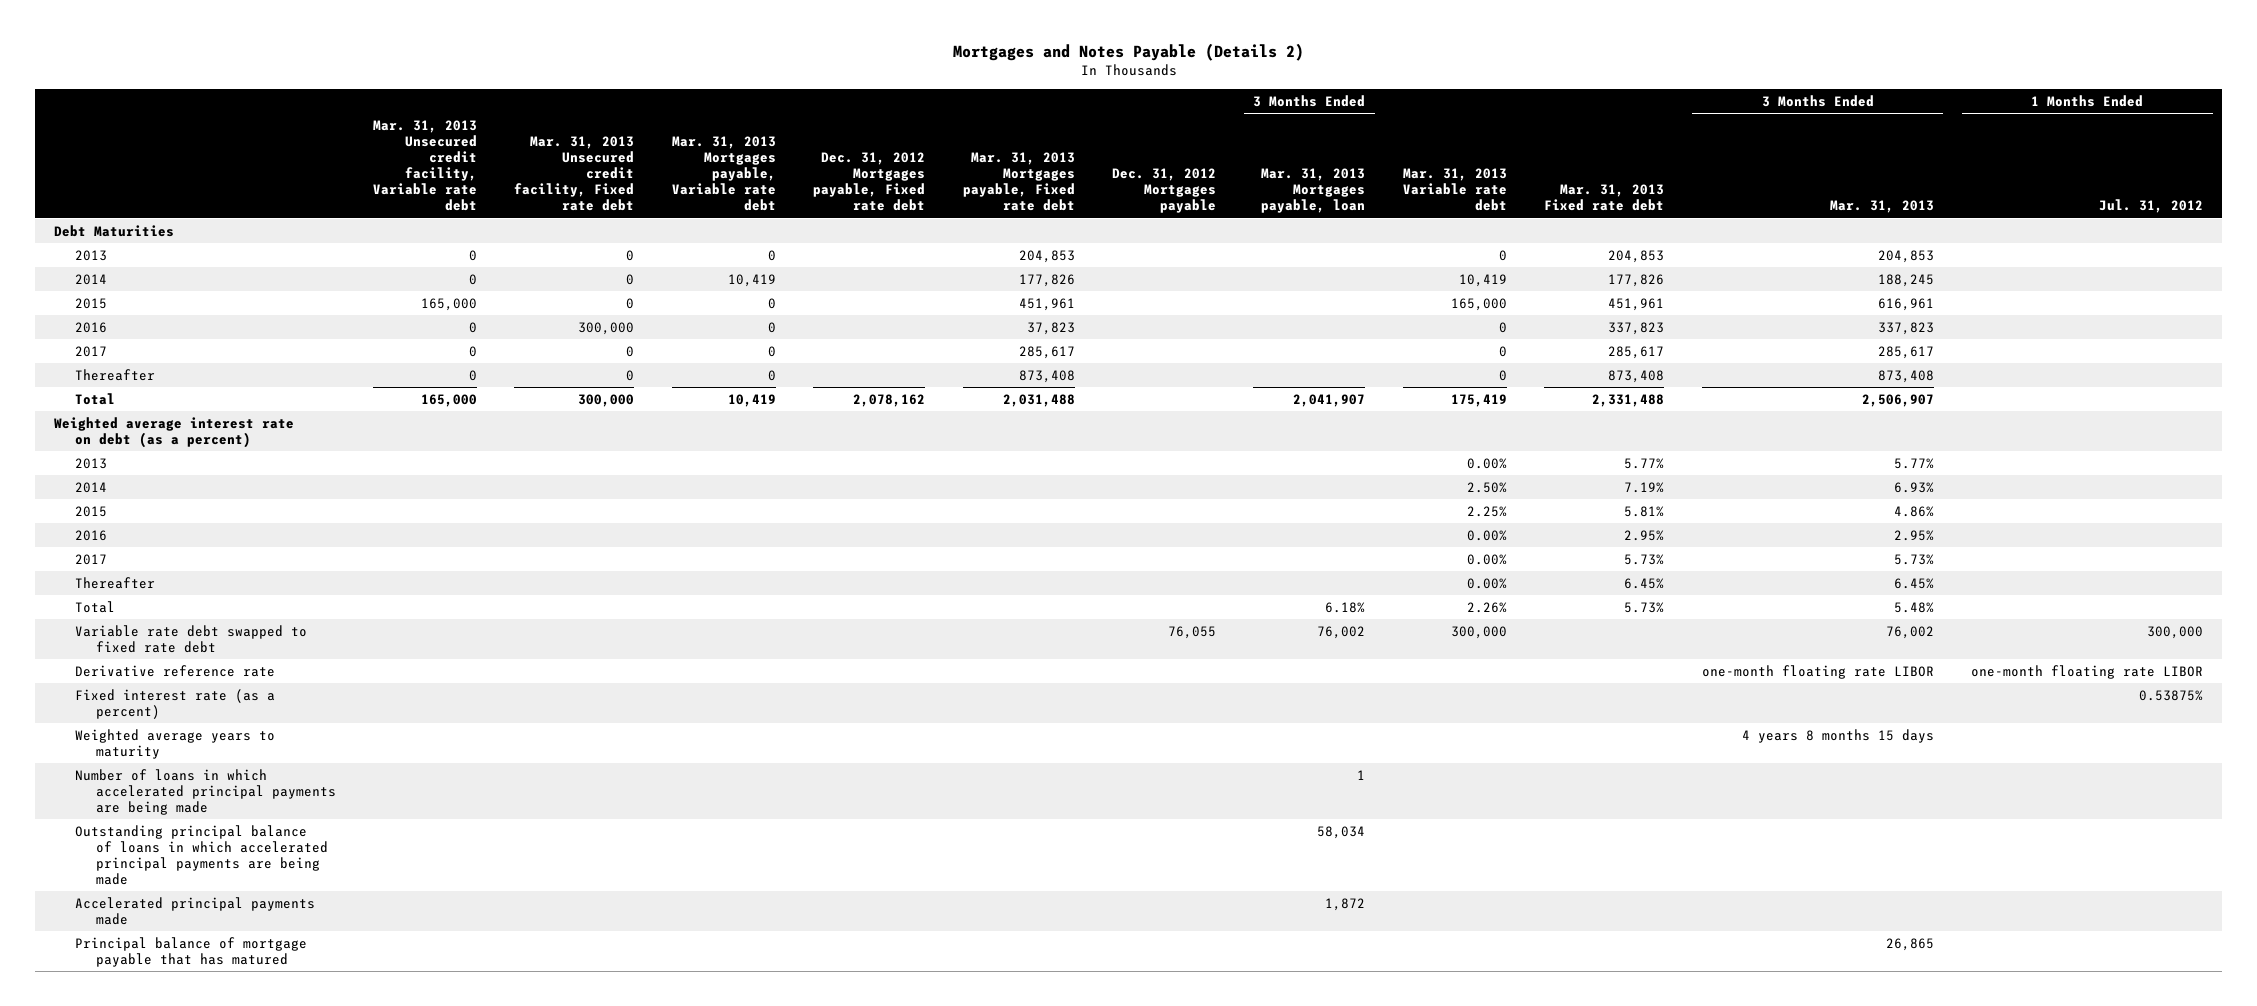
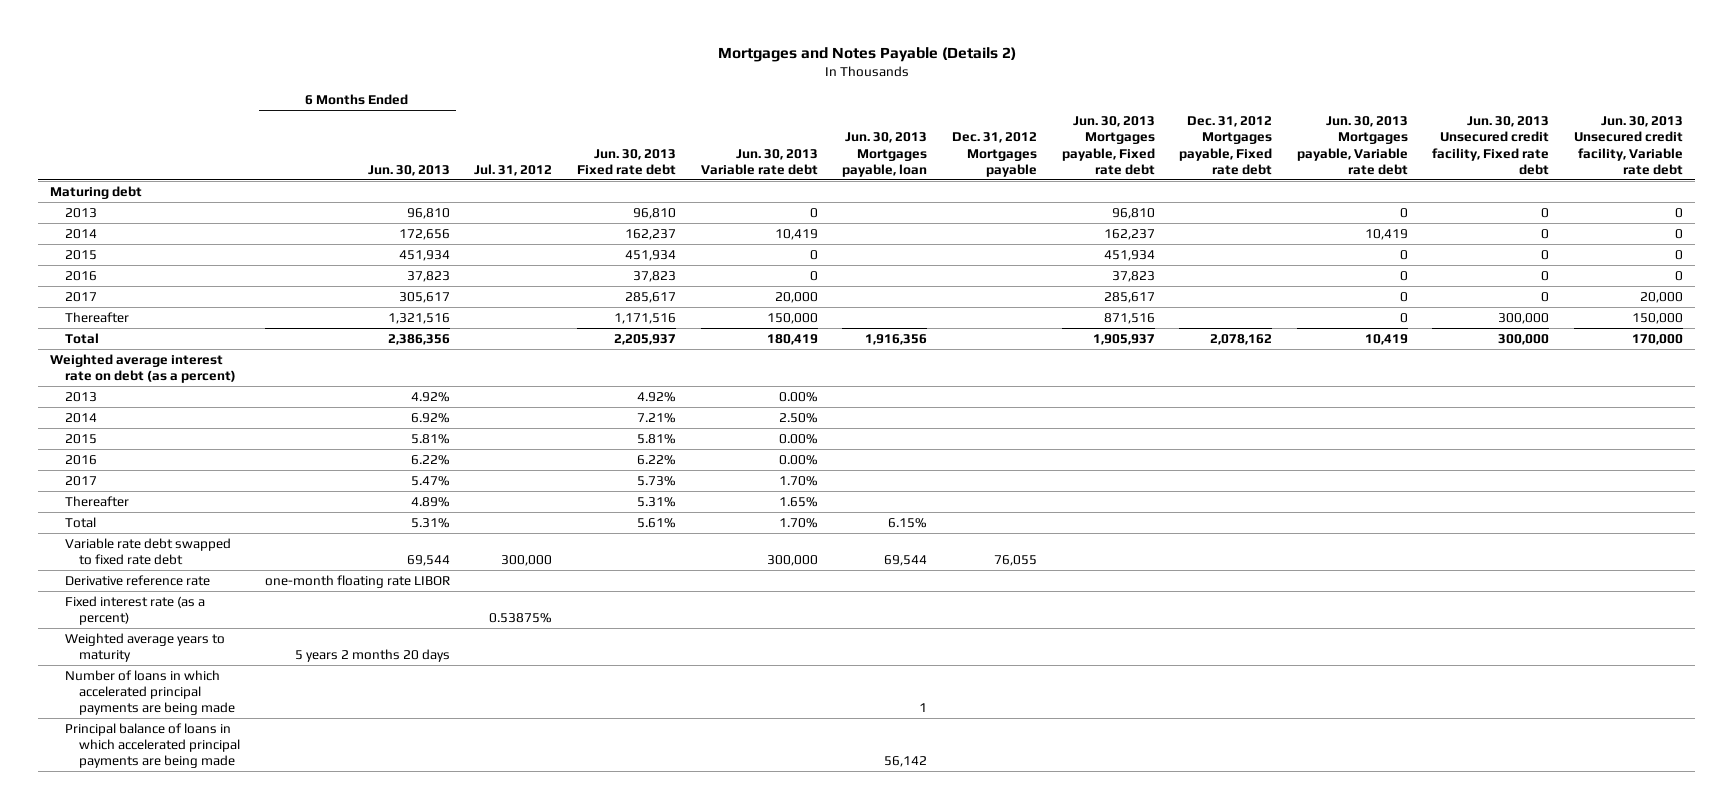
- | Mar. 31, 2013 Unsecured credit facility, Variable rate debt | Mar. 31, 2013 Unsecured credit facility, Fixed rate debt | Mar. 31, 2013 Mortgages payable, Variable rate debt | Dec. 31, 2012 Mortgages payable, Fixed rate debt | Mar. 31, 2013 Mortgages payable, Fixed rate debt | Dec. 31, 2012 Mortgages payable | 3 Months Ended Mar. 31, 2013 Mortgages payable, loan | Mar. 31, 2013 Variable rate debt | Mar. 31, 2013 Fixed rate debt | 3 Months Ended Mar. 31, 2013 | 1 Months Ended Jul. 31, 2012
+ | 6 Months Ended Jun. 30, 2013 | Jul. 31, 2012 | Jun. 30, 2013 Fixed rate debt | Jun. 30, 2013 Variable rate debt | Jun. 30, 2013 Mortgages payable, loan | Dec. 31, 2012 Mortgages payable | Jun. 30, 2013 Mortgages payable, Fixed rate debt | Dec. 31, 2012 Mortgages payable, Fixed rate debt | Jun. 30, 2013 Mortgages payable, Variable rate debt | Jun. 30, 2013 Unsecured credit facility, Fixed rate debt | Jun. 30, 2013 Unsecured credit facility, Variable rate debt
- Debt Maturities
+ Maturing debt
- Outstanding principal balance of loans in which accelerated principal payments are being made | | | | | | | 58,034 | | | |
- Accelerated principal payments made | | | | | | | 1,872 | | | |
- Principal balance of mortgage payable that has matured | | | | | | | | | | 26,865 |
+ Principal balance of loans in which accelerated principal payments are being made | | | | | 56,142 | | | | | |

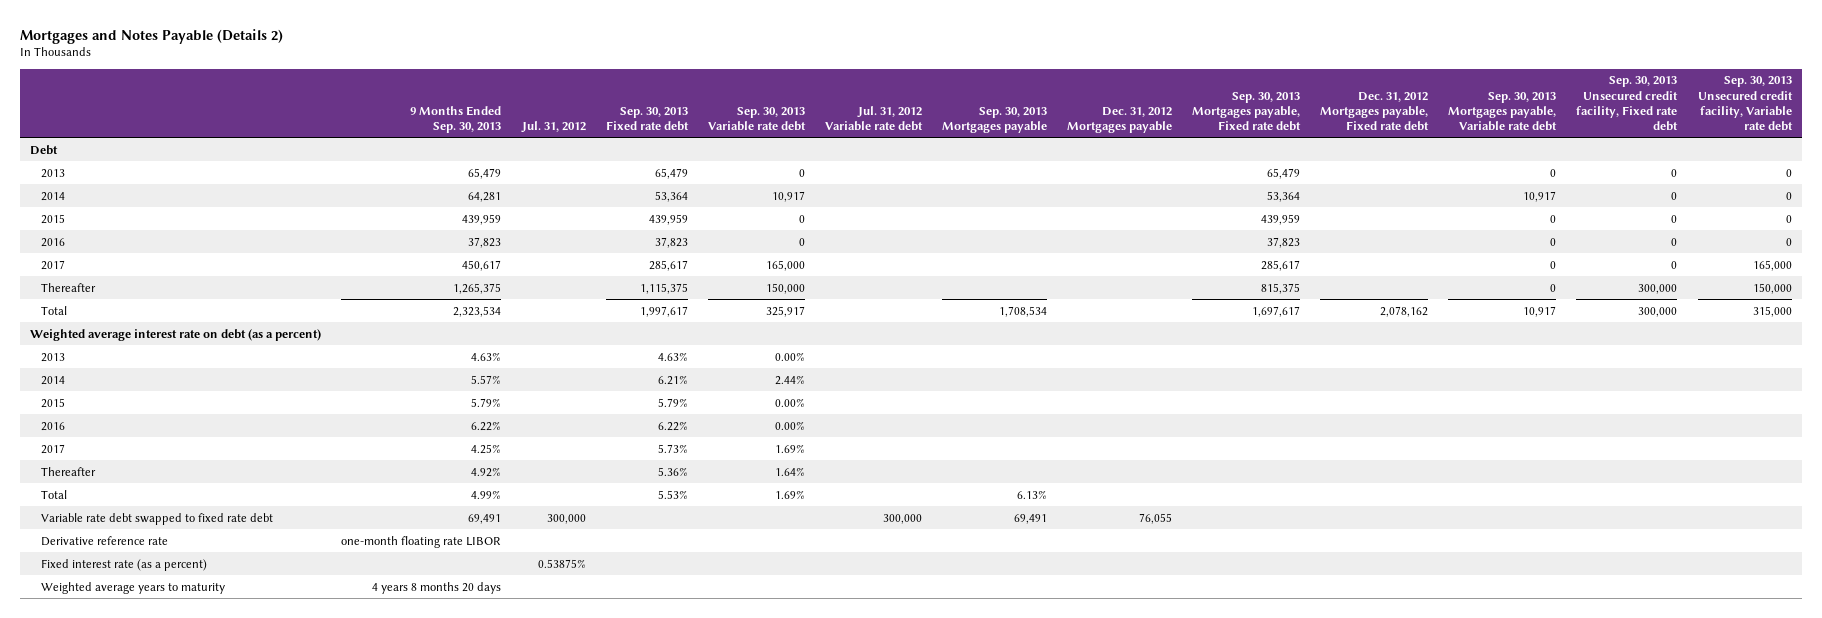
- | 6 Months Ended Jun. 30, 2013 | Jul. 31, 2012 | Jun. 30, 2013 Fixed rate debt | Jun. 30, 2013 Variable rate debt | Jun. 30, 2013 Mortgages payable, loan | Dec. 31, 2012 Mortgages payable | Jun. 30, 2013 Mortgages payable, Fixed rate debt | Dec. 31, 2012 Mortgages payable, Fixed rate debt | Jun. 30, 2013 Mortgages payable, Variable rate debt | Jun. 30, 2013 Unsecured credit facility, Fixed rate debt | Jun. 30, 2013 Unsecured credit facility, Variable rate debt
+ | 9 Months Ended Sep. 30, 2013 | Jul. 31, 2012 | Sep. 30, 2013 Fixed rate debt | Sep. 30, 2013 Variable rate debt | Jul. 31, 2012 Variable rate debt | Sep. 30, 2013 Mortgages payable | Dec. 31, 2012 Mortgages payable | Sep. 30, 2013 Mortgages payable, Fixed rate debt | Dec. 31, 2012 Mortgages payable, Fixed rate debt | Sep. 30, 2013 Mortgages payable, Variable rate debt | Sep. 30, 2013 Unsecured credit facility, Fixed rate debt | Sep. 30, 2013 Unsecured credit facility, Variable rate debt
- Maturing debt
+ Debt
- Number of loans in which accelerated principal payments are being made | | | | | 1 | | | | | |
- Principal balance of loans in which accelerated principal payments are being made | | | | | 56,142 | | | | | |

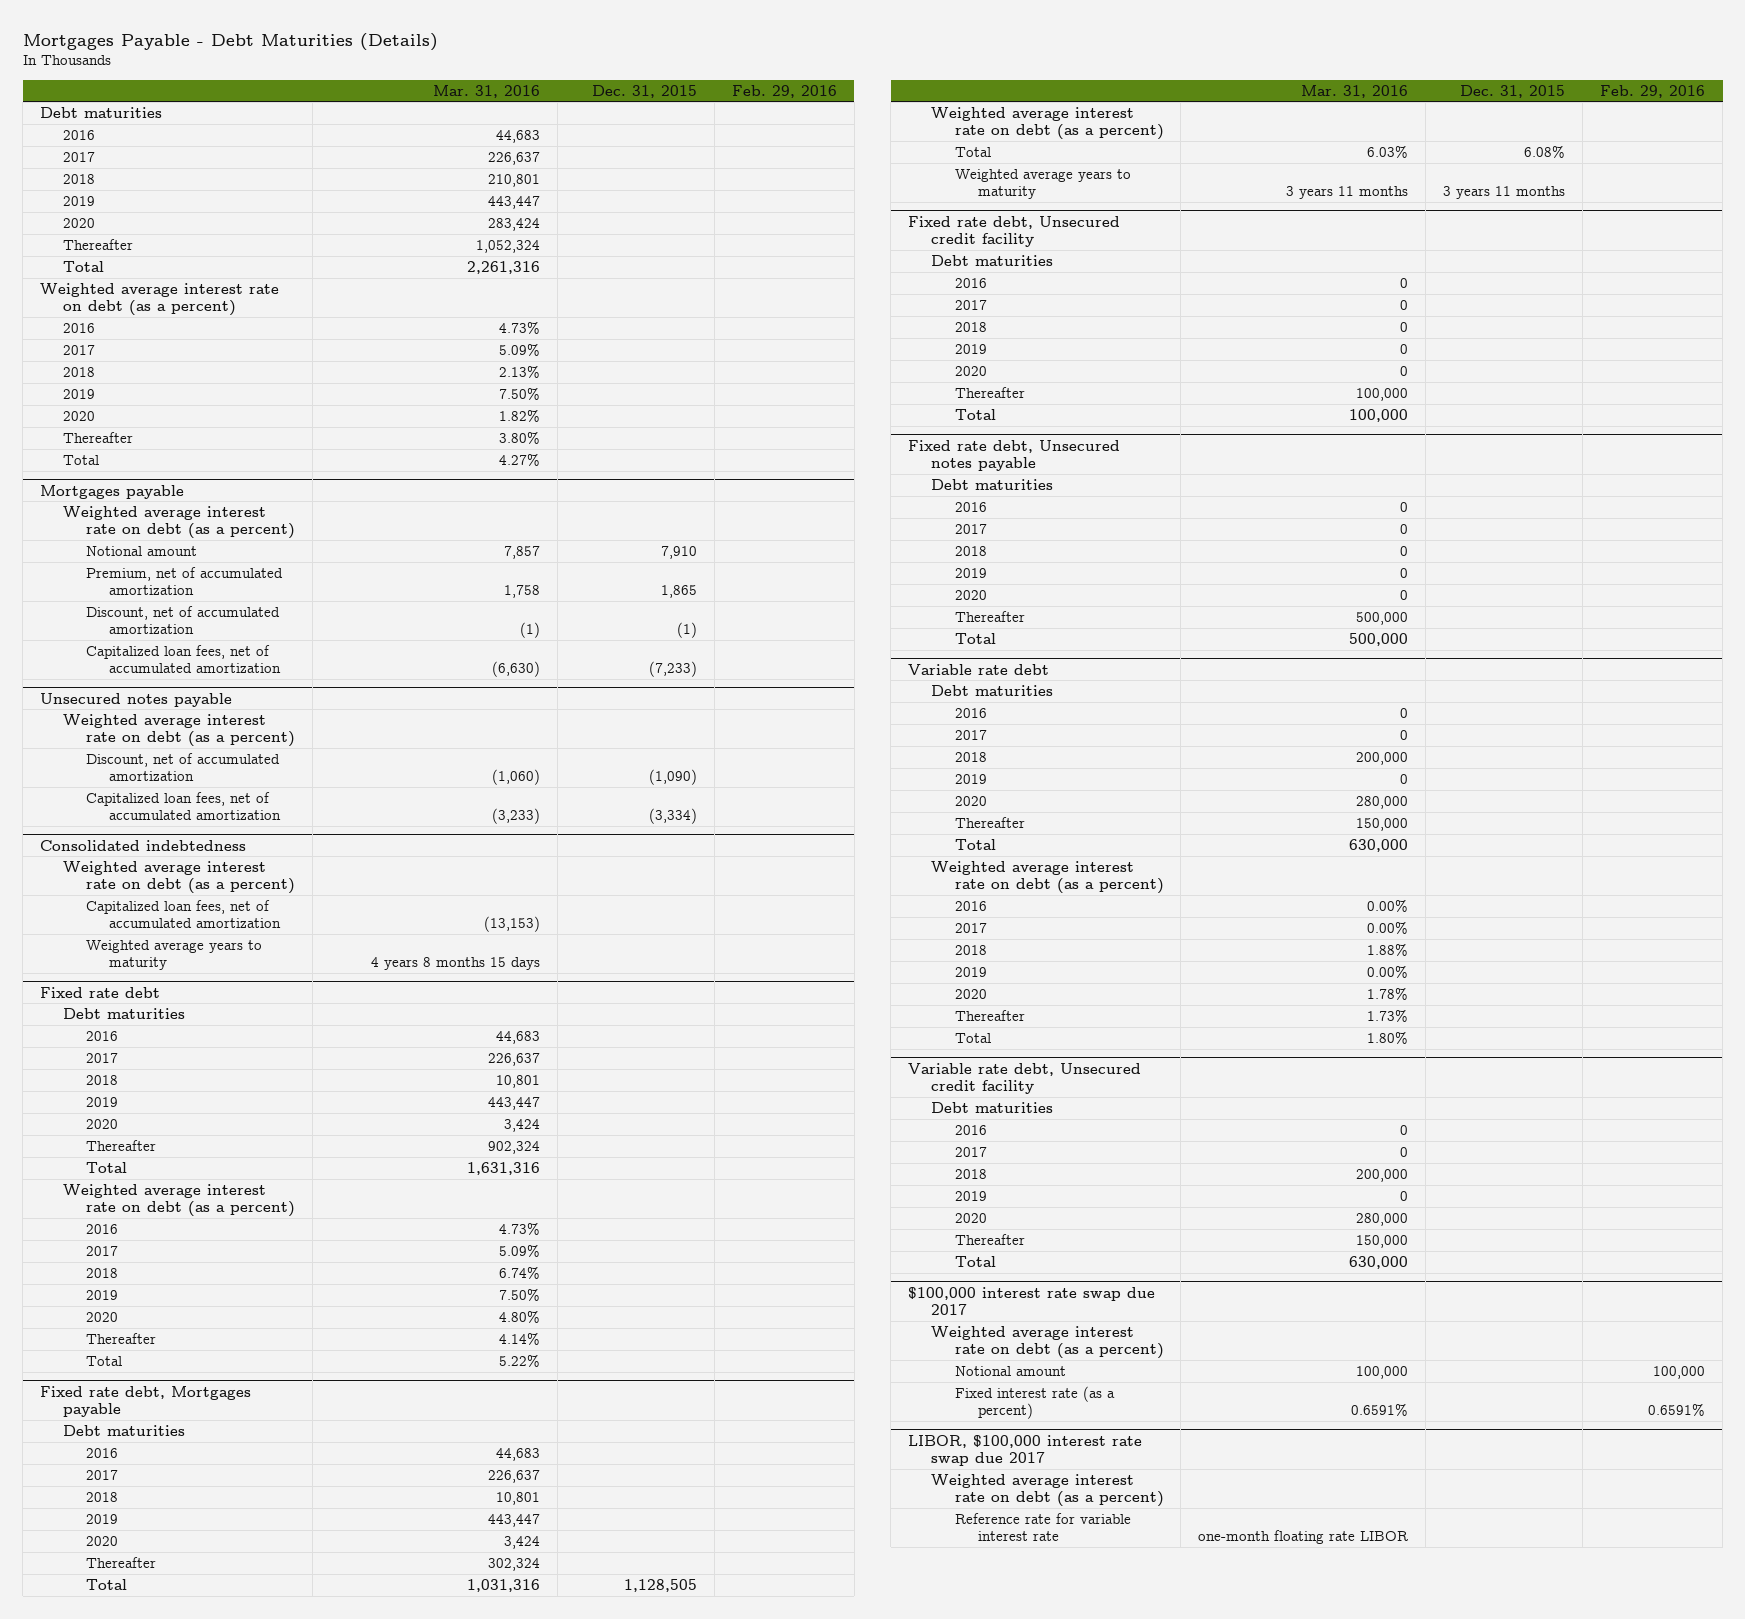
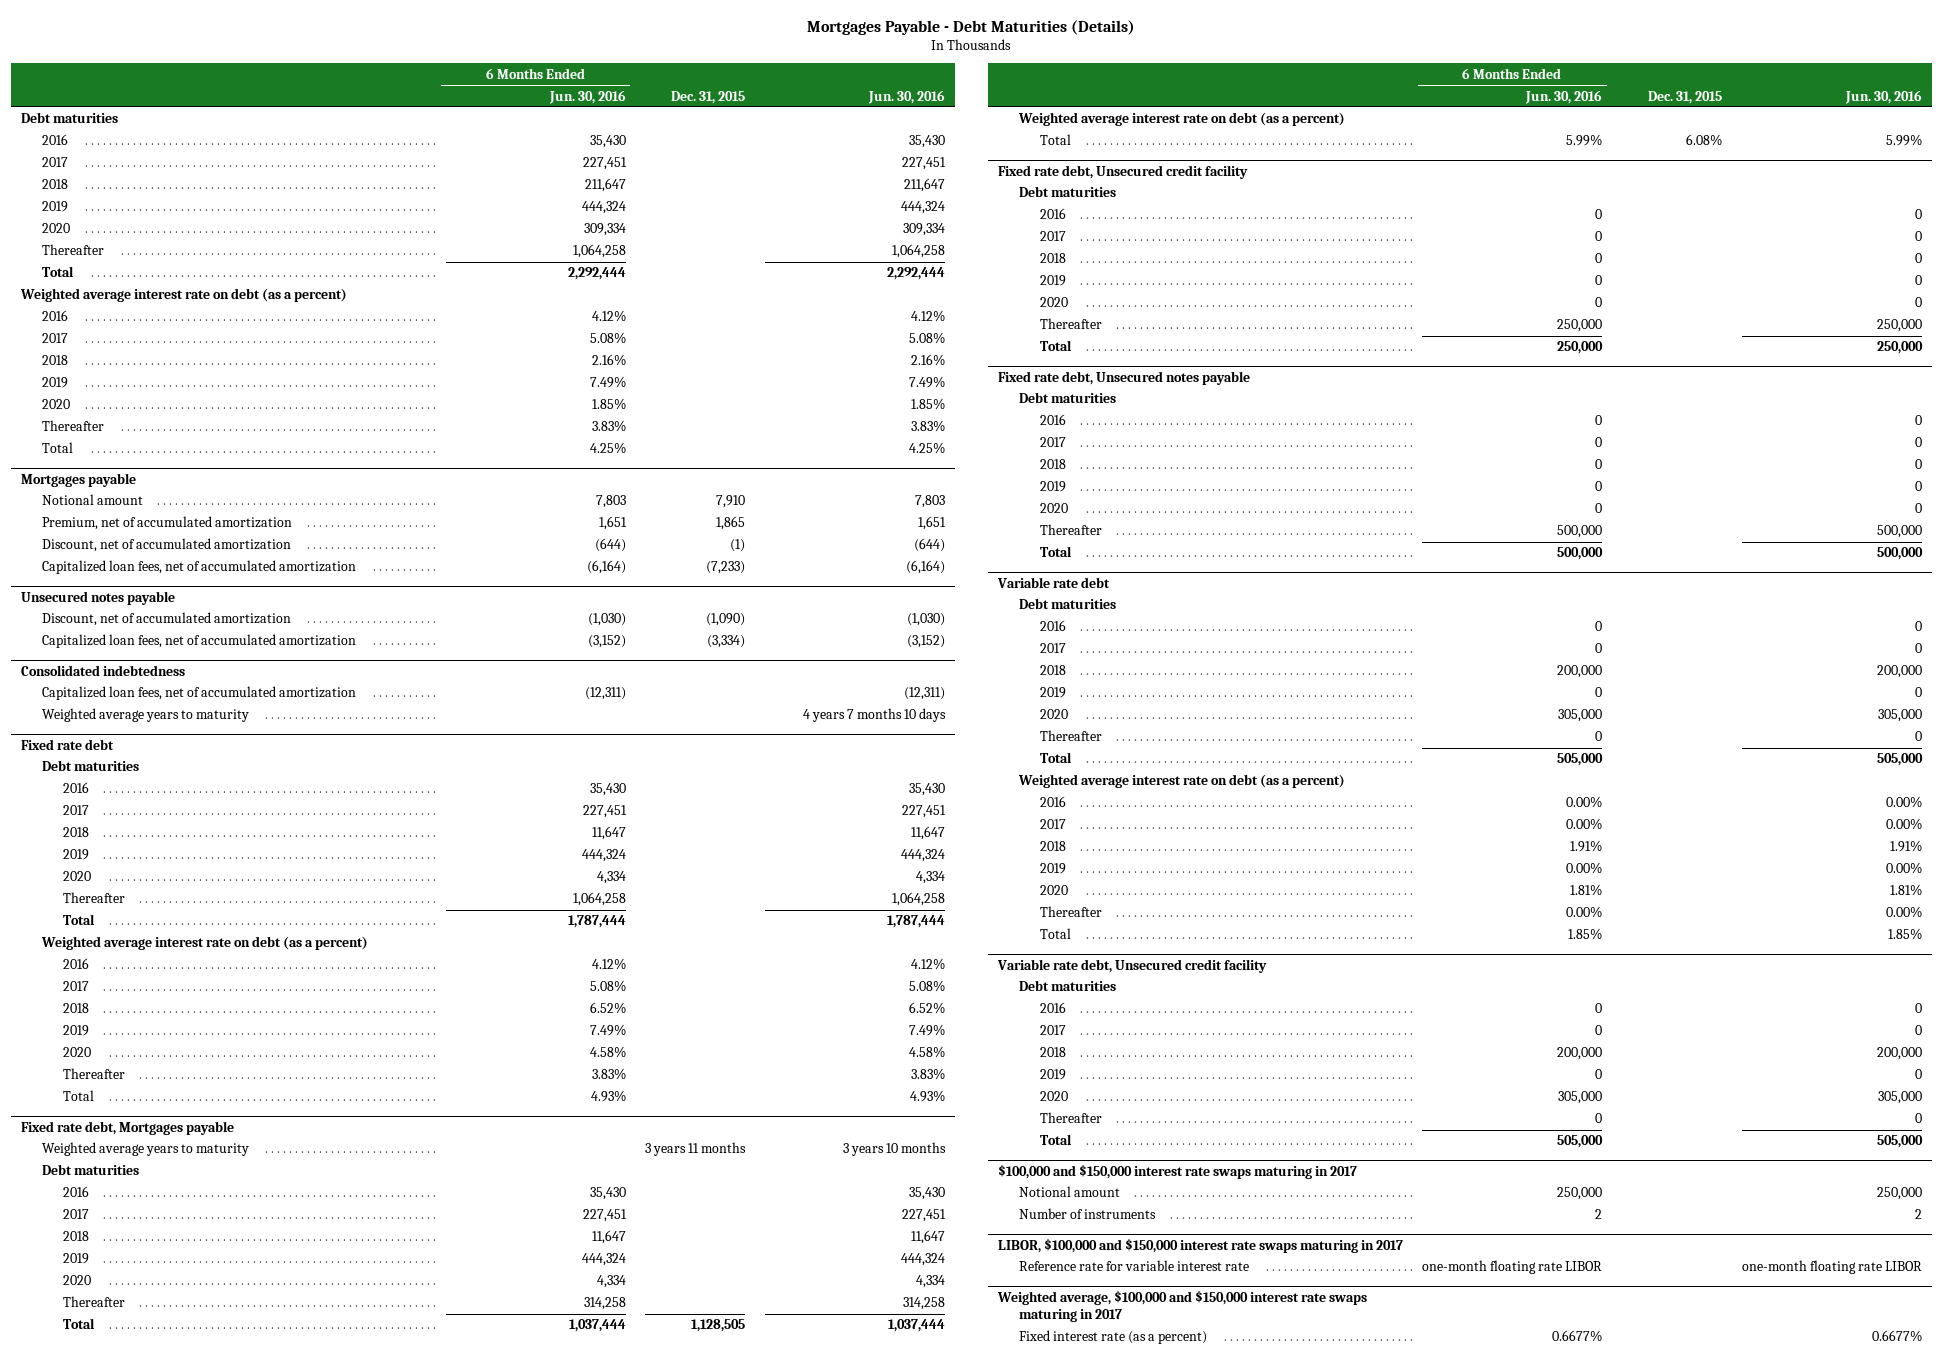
- | Mar. 31, 2016 | Dec. 31, 2015 | Feb. 29, 2016
+ | 6 Months Ended Jun. 30, 2016 | Dec. 31, 2015 | Jun. 30, 2016
@ Mortgages payable
- Weighted average interest rate on debt (as a percent)
@ Unsecured notes payable
- Weighted average interest rate on debt (as a percent)
@ Consolidated indebtedness
- Weighted average interest rate on debt (as a percent)
@ Fixed rate debt, Mortgages payable
moved up: Weighted average years to maturity | | 3 years 11 months | 3 years 10 months
- $100,000 interest rate swap due 2017
- Weighted average interest rate on debt (as a percent)
- Notional amount | 100,000 | | 100,000
- Fixed interest rate (as a percent) | 0.6591% | | 0.6591%
- LIBOR, $100,000 interest rate swap due 2017
- Weighted average interest rate on debt (as a percent)
+ $100,000 and $150,000 interest rate swaps maturing in 2017
+ Notional amount | 250,000 | | 250,000
+ Number of instruments | 2 | | 2
+ LIBOR, $100,000 and $150,000 interest rate swaps maturing in 2017
+ Weighted average, $100,000 and $150,000 interest rate swaps maturing in 2017
+ Fixed interest rate (as a percent) | 0.6677% | | 0.6677%

